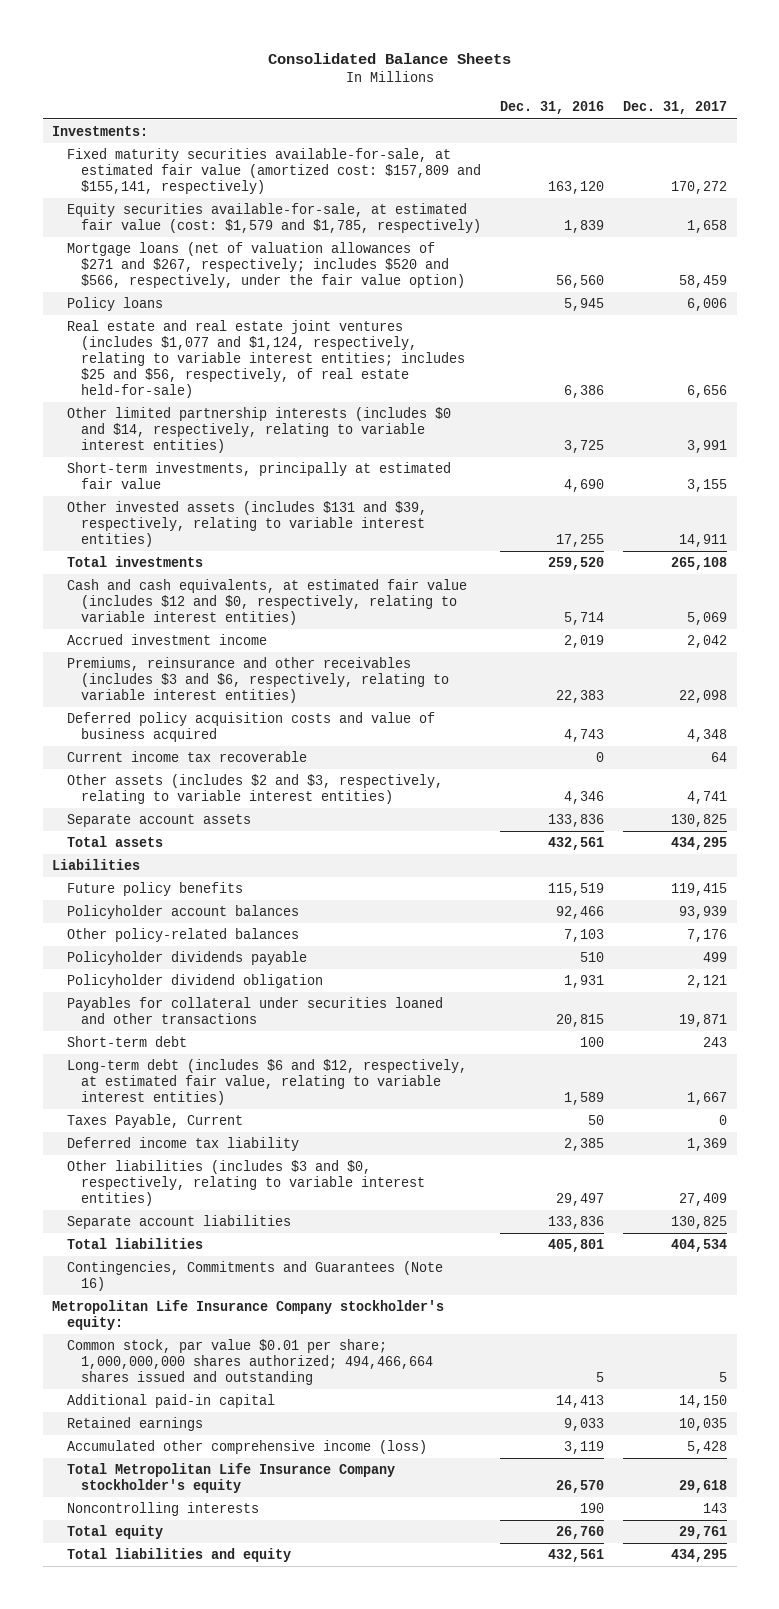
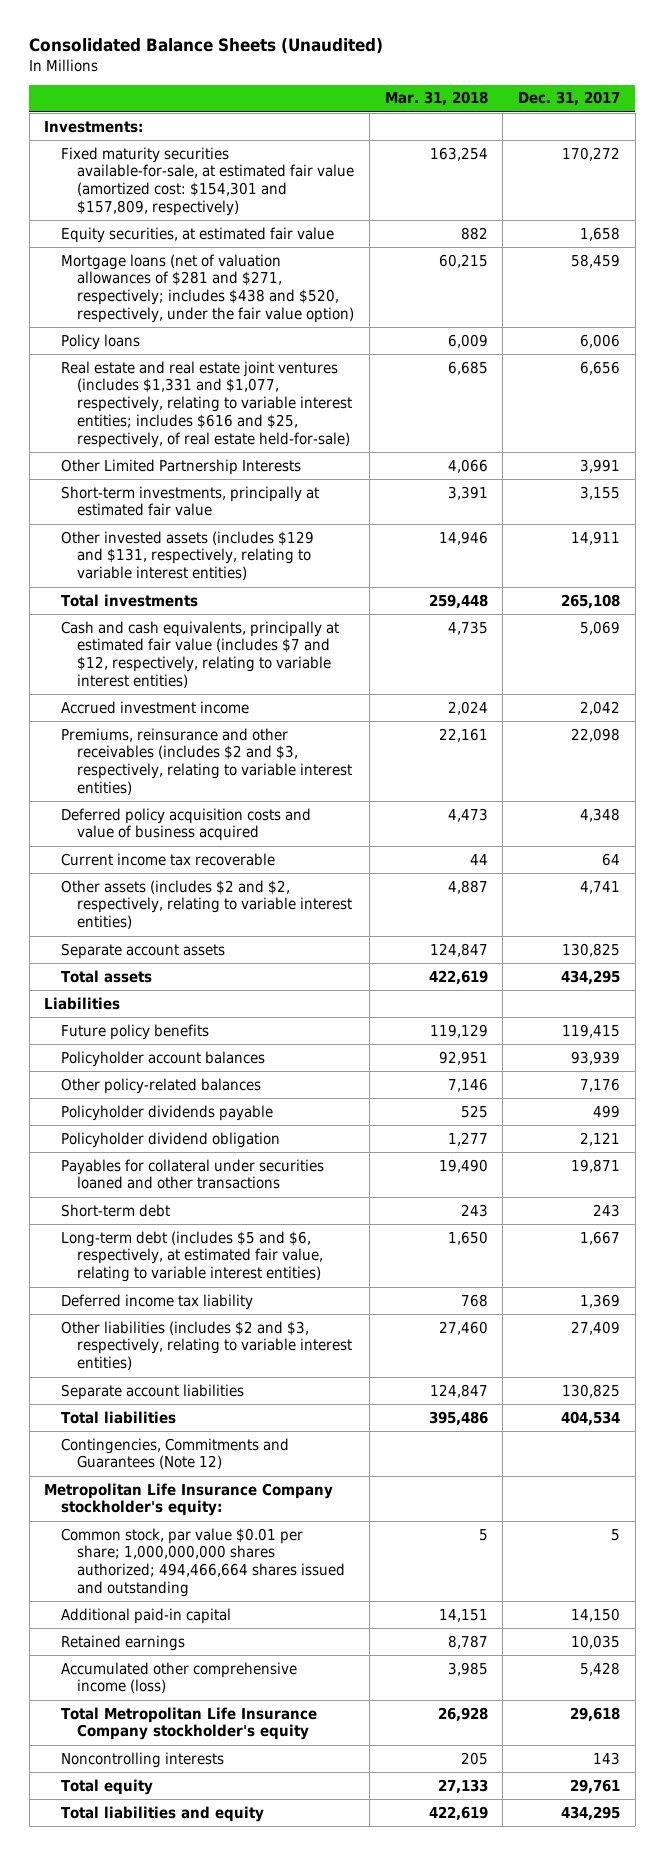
- Consolidated Balance Sheets
+ Consolidated Balance Sheets (Unaudited)
- | Dec. 31, 2016 | Dec. 31, 2017
+ | Mar. 31, 2018 | Dec. 31, 2017
- Fixed maturity securities available-for-sale, at estimated fair value (amortized cost: $157,809 and $155,141, respectively) | 163,120 | 170,272
- Equity securities available-for-sale, at estimated fair value (cost: $1,579 and $1,785, respectively) | 1,839 | 1,658
- Mortgage loans (net of valuation allowances of $271 and $267, respectively; includes $520 and $566, respectively, under the fair value option) | 56,560 | 58,459
+ Fixed maturity securities available-for-sale, at estimated fair value (amortized cost: $154,301 and $157,809, respectively) | 163,254 | 170,272
+ Equity securities, at estimated fair value | 882 | 1,658
+ Mortgage loans (net of valuation allowances of $281 and $271, respectively; includes $438 and $520, respectively, under the fair value option) | 60,215 | 58,459
- Real estate and real estate joint ventures (includes $1,077 and $1,124, respectively, relating to variable interest entities; includes $25 and $56, respectively, of real estate held-for-sale) | 6,386 | 6,656
- Other limited partnership interests (includes $0 and $14, respectively, relating to variable interest entities) | 3,725 | 3,991
+ Real estate and real estate joint ventures (includes $1,331 and $1,077, respectively, relating to variable interest entities; includes $616 and $25, respectively, of real estate held-for-sale) | 6,685 | 6,656
+ Other Limited Partnership Interests | 4,066 | 3,991
- Other invested assets (includes $131 and $39, respectively, relating to variable interest entities) | 17,255 | 14,911
+ Other invested assets (includes $129 and $131, respectively, relating to variable interest entities) | 14,946 | 14,911
- Cash and cash equivalents, at estimated fair value (includes $12 and $0, respectively, relating to variable interest entities) | 5,714 | 5,069
+ Cash and cash equivalents, principally at estimated fair value (includes $7 and $12, respectively, relating to variable interest entities) | 4,735 | 5,069
- Premiums, reinsurance and other receivables (includes $3 and $6, respectively, relating to variable interest entities) | 22,383 | 22,098
+ Premiums, reinsurance and other receivables (includes $2 and $3, respectively, relating to variable interest entities) | 22,161 | 22,098
- Other assets (includes $2 and $3, respectively, relating to variable interest entities) | 4,346 | 4,741
+ Other assets (includes $2 and $2, respectively, relating to variable interest entities) | 4,887 | 4,741
- Long-term debt (includes $6 and $12, respectively, at estimated fair value, relating to variable interest entities) | 1,589 | 1,667
- Taxes Payable, Current | 50 | 0
+ Long-term debt (includes $5 and $6, respectively, at estimated fair value, relating to variable interest entities) | 1,650 | 1,667
- Other liabilities (includes $3 and $0, respectively, relating to variable interest entities) | 29,497 | 27,409
+ Other liabilities (includes $2 and $3, respectively, relating to variable interest entities) | 27,460 | 27,409
- Contingencies, Commitments and Guarantees (Note 16)
+ Contingencies, Commitments and Guarantees (Note 12)

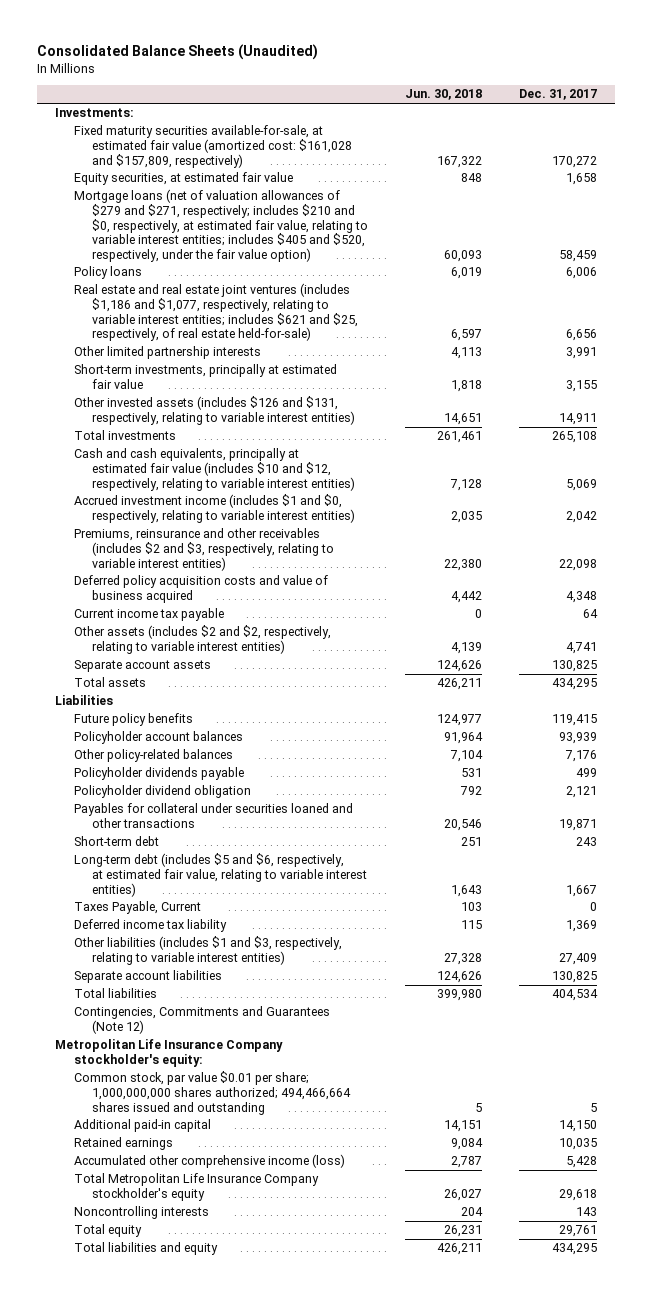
- | Mar. 31, 2018 | Dec. 31, 2017
+ | Jun. 30, 2018 | Dec. 31, 2017
- Fixed maturity securities available-for-sale, at estimated fair value (amortized cost: $154,301 and $157,809, respectively) | 163,254 | 170,272
+ Fixed maturity securities available-for-sale, at estimated fair value (amortized cost: $161,028 and $157,809, respectively) | 167,322 | 170,272
- Mortgage loans (net of valuation allowances of $281 and $271, respectively; includes $438 and $520, respectively, under the fair value option) | 60,215 | 58,459
+ Mortgage loans (net of valuation allowances of $279 and $271, respectively; includes $210 and $0, respectively, at estimated fair value, relating to variable interest entities; includes $405 and $520, respectively, under the fair value option) | 60,093 | 58,459
- Real estate and real estate joint ventures (includes $1,331 and $1,077, respectively, relating to variable interest entities; includes $616 and $25, respectively, of real estate held-for-sale) | 6,685 | 6,656
- Other Limited Partnership Interests | 4,066 | 3,991
+ Real estate and real estate joint ventures (includes $1,186 and $1,077, respectively, relating to variable interest entities; includes $621 and $25, respectively, of real estate held-for-sale) | 6,597 | 6,656
+ Other limited partnership interests | 4,113 | 3,991
- Other invested assets (includes $129 and $131, respectively, relating to variable interest entities) | 14,946 | 14,911
+ Other invested assets (includes $126 and $131, respectively, relating to variable interest entities) | 14,651 | 14,911
- Cash and cash equivalents, principally at estimated fair value (includes $7 and $12, respectively, relating to variable interest entities) | 4,735 | 5,069
- Accrued investment income | 2,024 | 2,042
+ Cash and cash equivalents, principally at estimated fair value (includes $10 and $12, respectively, relating to variable interest entities) | 7,128 | 5,069
+ Accrued investment income (includes $1 and $0, respectively, relating to variable interest entities) | 2,035 | 2,042
- Current income tax recoverable | 44 | 64
+ Current income tax payable | 0 | 64
+ Taxes Payable, Current | 103 | 0
- Other liabilities (includes $2 and $3, respectively, relating to variable interest entities) | 27,460 | 27,409
+ Other liabilities (includes $1 and $3, respectively, relating to variable interest entities) | 27,328 | 27,409

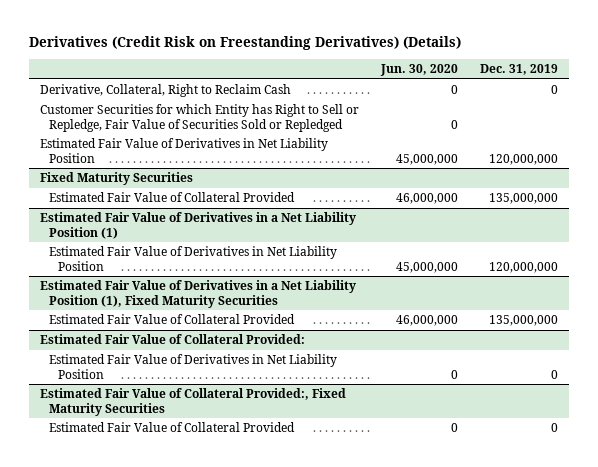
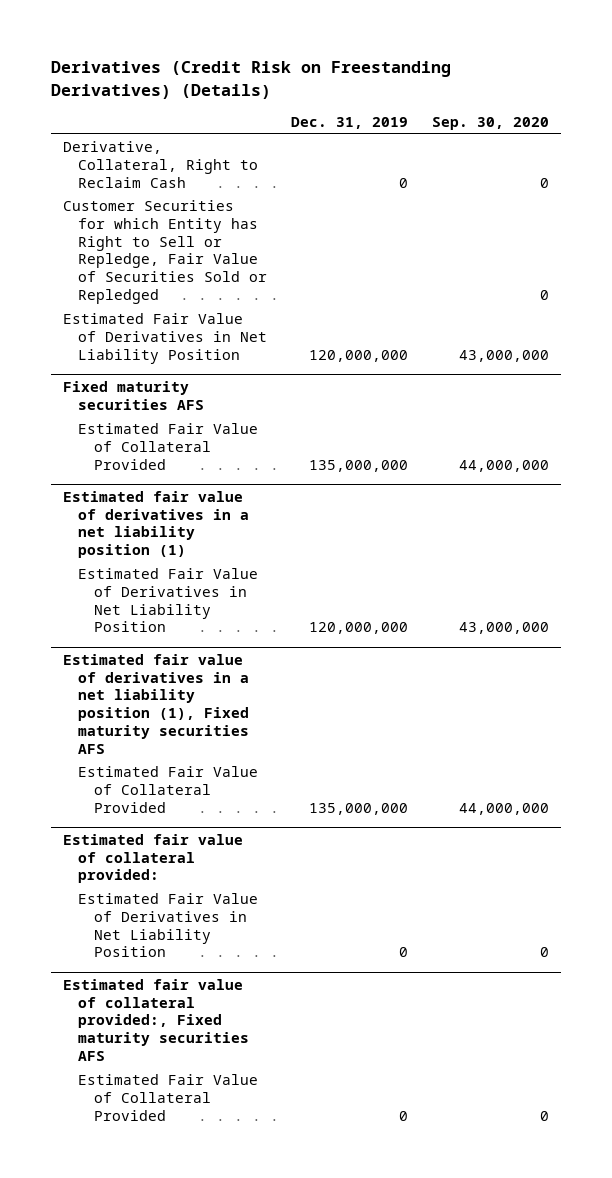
- | Jun. 30, 2020 | Dec. 31, 2019
+ | Dec. 31, 2019 | Sep. 30, 2020
- Fixed Maturity Securities
+ Fixed maturity securities AFS
- Estimated Fair Value of Derivatives in a Net Liability Position (1)
+ Estimated fair value of derivatives in a net liability position (1)
- Estimated Fair Value of Derivatives in a Net Liability Position (1), Fixed Maturity Securities
+ Estimated fair value of derivatives in a net liability position (1), Fixed maturity securities AFS
- Estimated Fair Value of Collateral Provided:
+ Estimated fair value of collateral provided:
- Estimated Fair Value of Collateral Provided:, Fixed Maturity Securities
+ Estimated fair value of collateral provided:, Fixed maturity securities AFS

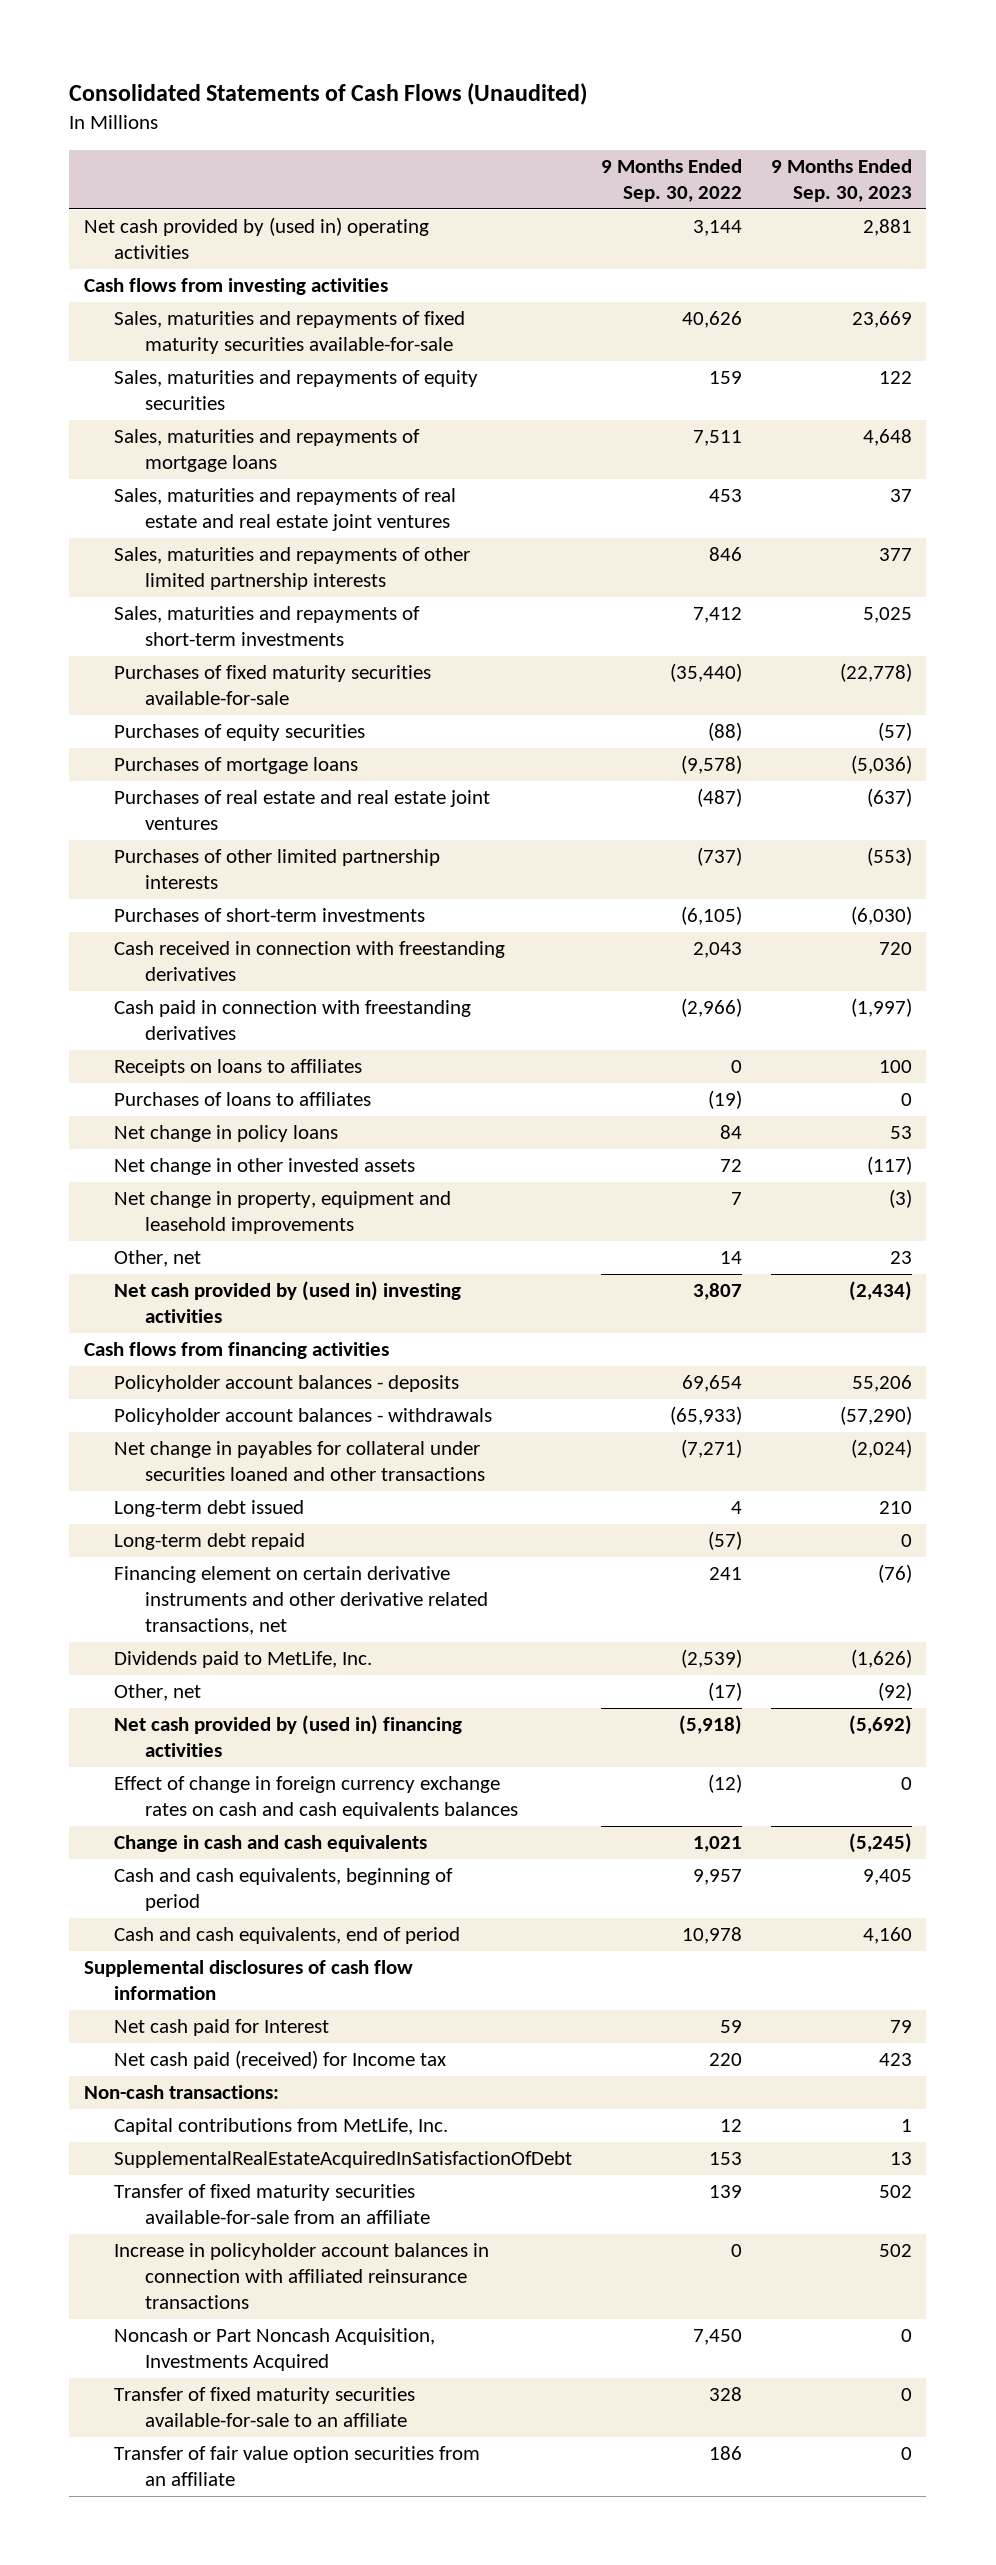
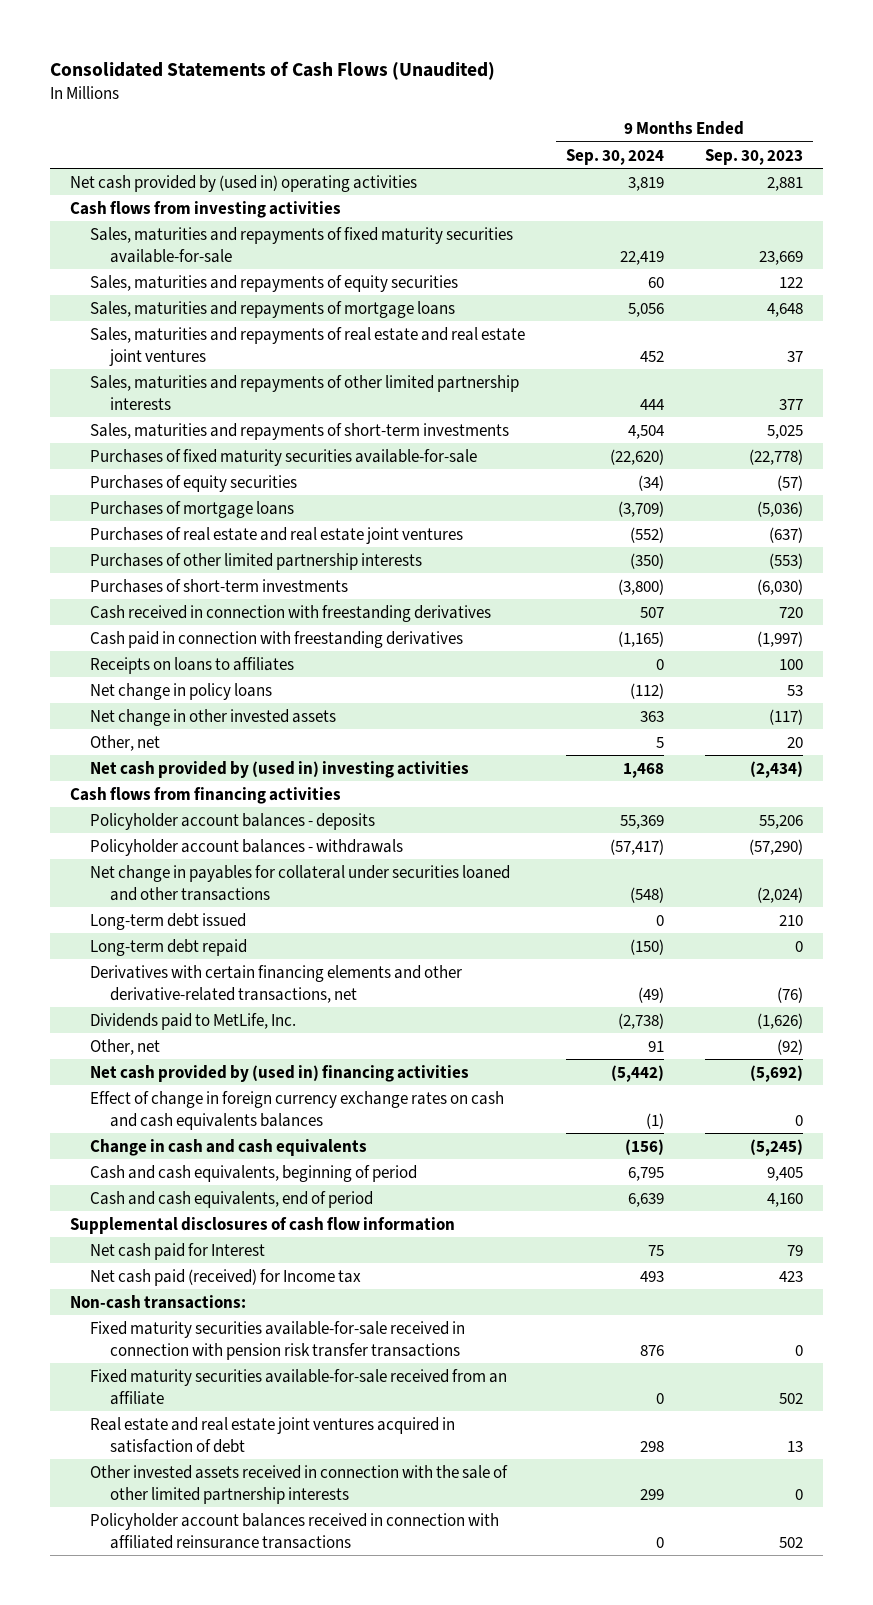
- | 9 Months Ended Sep. 30, 2022 | 9 Months Ended Sep. 30, 2023
+ | 9 Months Ended Sep. 30, 2024 | 9 Months Ended Sep. 30, 2023
- Purchases of loans to affiliates | (19) | 0
- Net change in property, equipment and leasehold improvements | 7 | (3)
- Other, net | 14 | 23
+ Other, net | 5 | 20
- Financing element on certain derivative instruments and other derivative related transactions, net | 241 | (76)
+ Derivatives with certain financing elements and other derivative-related transactions, net | (49) | (76)
- Capital contributions from MetLife, Inc. | 12 | 1
- SupplementalRealEstateAcquiredInSatisfactionOfDebt | 153 | 13
- Transfer of fixed maturity securities available-for-sale from an affiliate | 139 | 502
- Increase in policyholder account balances in connection with affiliated reinsurance transactions | 0 | 502
- Noncash or Part Noncash Acquisition, Investments Acquired | 7,450 | 0
- Transfer of fixed maturity securities available-for-sale to an affiliate | 328 | 0
- Transfer of fair value option securities from an affiliate | 186 | 0
+ Fixed maturity securities available-for-sale received in connection with pension risk transfer transactions | 876 | 0
+ Fixed maturity securities available-for-sale received from an affiliate | 0 | 502
+ Real estate and real estate joint ventures acquired in satisfaction of debt | 298 | 13
+ Other invested assets received in connection with the sale of other limited partnership interests | 299 | 0
+ Policyholder account balances received in connection with affiliated reinsurance transactions | 0 | 502

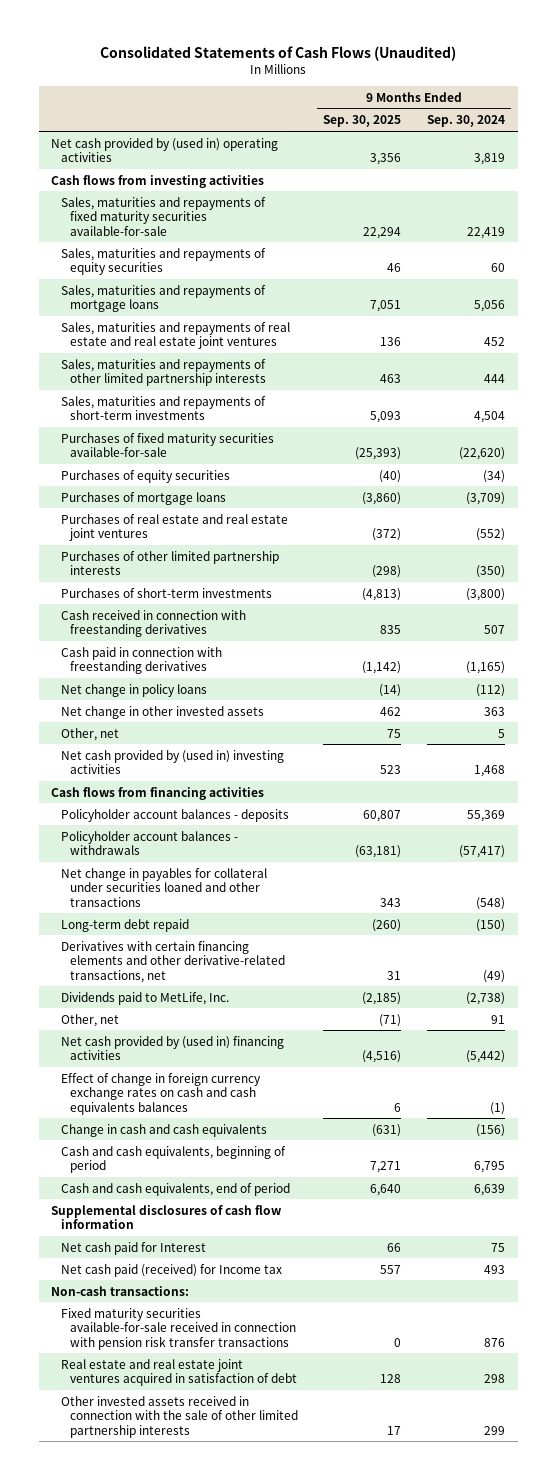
- | 9 Months Ended Sep. 30, 2024 | 9 Months Ended Sep. 30, 2023
+ | 9 Months Ended Sep. 30, 2025 | 9 Months Ended Sep. 30, 2024
- Receipts on loans to affiliates | 0 | 100
- Long-term debt issued | 0 | 210
- Fixed maturity securities available-for-sale received from an affiliate | 0 | 502
- Policyholder account balances received in connection with affiliated reinsurance transactions | 0 | 502

